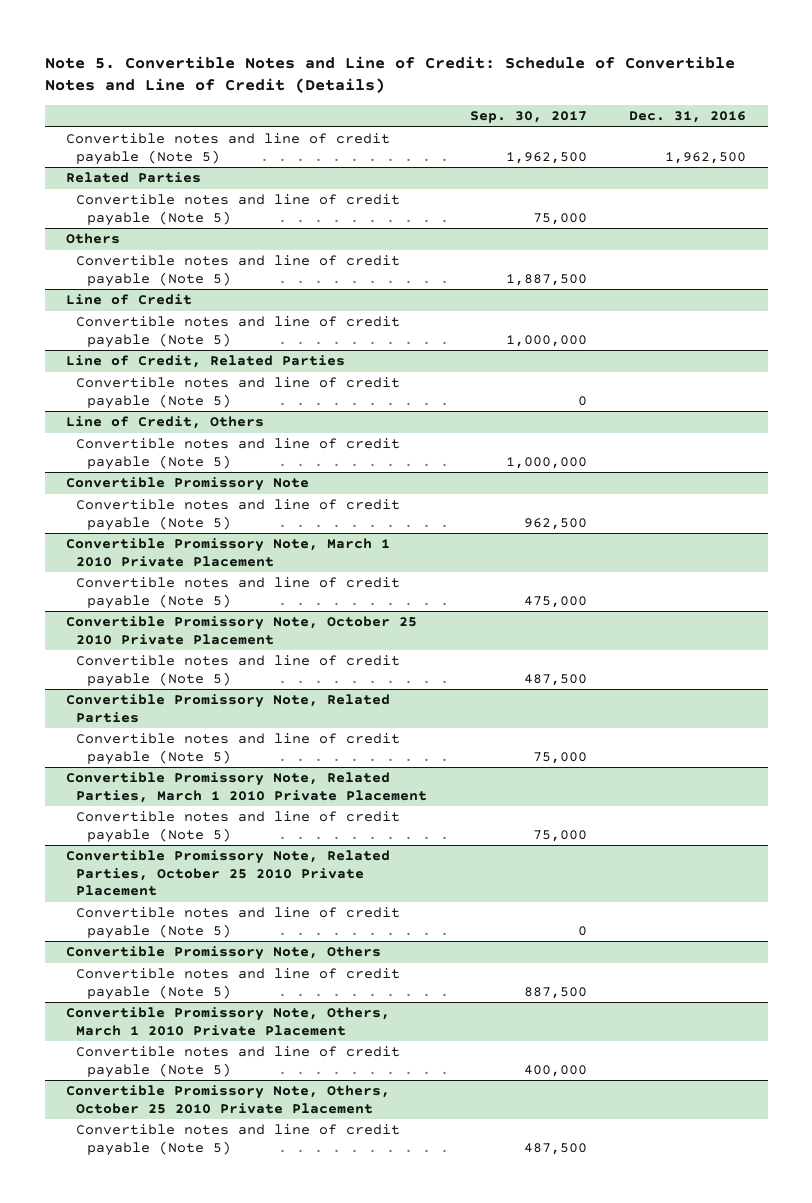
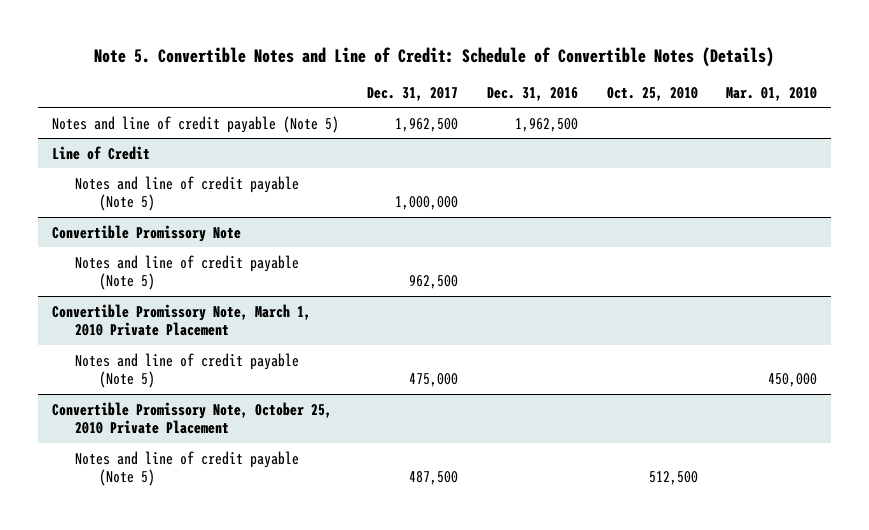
- Note 5. Convertible Notes and Line of Credit: Schedule of Convertible Notes and Line of Credit (Details)
+ Note 5. Convertible Notes and Line of Credit: Schedule of Convertible Notes (Details)
- | Sep. 30, 2017 | Dec. 31, 2016
+ | Dec. 31, 2017 | Dec. 31, 2016 | Oct. 25, 2010 | Mar. 01, 2010
- Convertible notes and line of credit payable (Note 5) | 1,962,500 | 1,962,500
- Related Parties
- Convertible notes and line of credit payable (Note 5) | 75,000 |
- Others
- Convertible notes and line of credit payable (Note 5) | 1,887,500 |
+ Notes and line of credit payable (Note 5) | 1,962,500 | 1,962,500 | |
@ Line of Credit
- Convertible notes and line of credit payable (Note 5) | 1,000,000 |
- Line of Credit, Related Parties
- Convertible notes and line of credit payable (Note 5) | 0 |
- Line of Credit, Others
- Convertible notes and line of credit payable (Note 5) | 1,000,000 |
@ Line of Credit
+ Notes and line of credit payable (Note 5) | 1,000,000 | | |
@ Convertible Promissory Note
- Convertible notes and line of credit payable (Note 5) | 962,500 |
- Convertible Promissory Note, March 1 2010 Private Placement
- Convertible notes and line of credit payable (Note 5) | 475,000 |
- Convertible Promissory Note, October 25 2010 Private Placement
- Convertible notes and line of credit payable (Note 5) | 487,500 |
- Convertible Promissory Note, Related Parties
- Convertible notes and line of credit payable (Note 5) | 75,000 |
- Convertible Promissory Note, Related Parties, March 1 2010 Private Placement
- Convertible notes and line of credit payable (Note 5) | 75,000 |
- Convertible Promissory Note, Related Parties, October 25 2010 Private Placement
- Convertible notes and line of credit payable (Note 5) | 0 |
- Convertible Promissory Note, Others
- Convertible notes and line of credit payable (Note 5) | 887,500 |
- Convertible Promissory Note, Others, March 1 2010 Private Placement
- Convertible notes and line of credit payable (Note 5) | 400,000 |
- Convertible Promissory Note, Others, October 25 2010 Private Placement
- Convertible notes and line of credit payable (Note 5) | 487,500 |
@ Convertible Promissory Note
+ Notes and line of credit payable (Note 5) | 962,500 | | |
+ Convertible Promissory Note, March 1, 2010 Private Placement
+ Notes and line of credit payable (Note 5) | 475,000 | | | 450,000
+ Convertible Promissory Note, October 25, 2010 Private Placement
+ Notes and line of credit payable (Note 5) | 487,500 | | 512,500 |

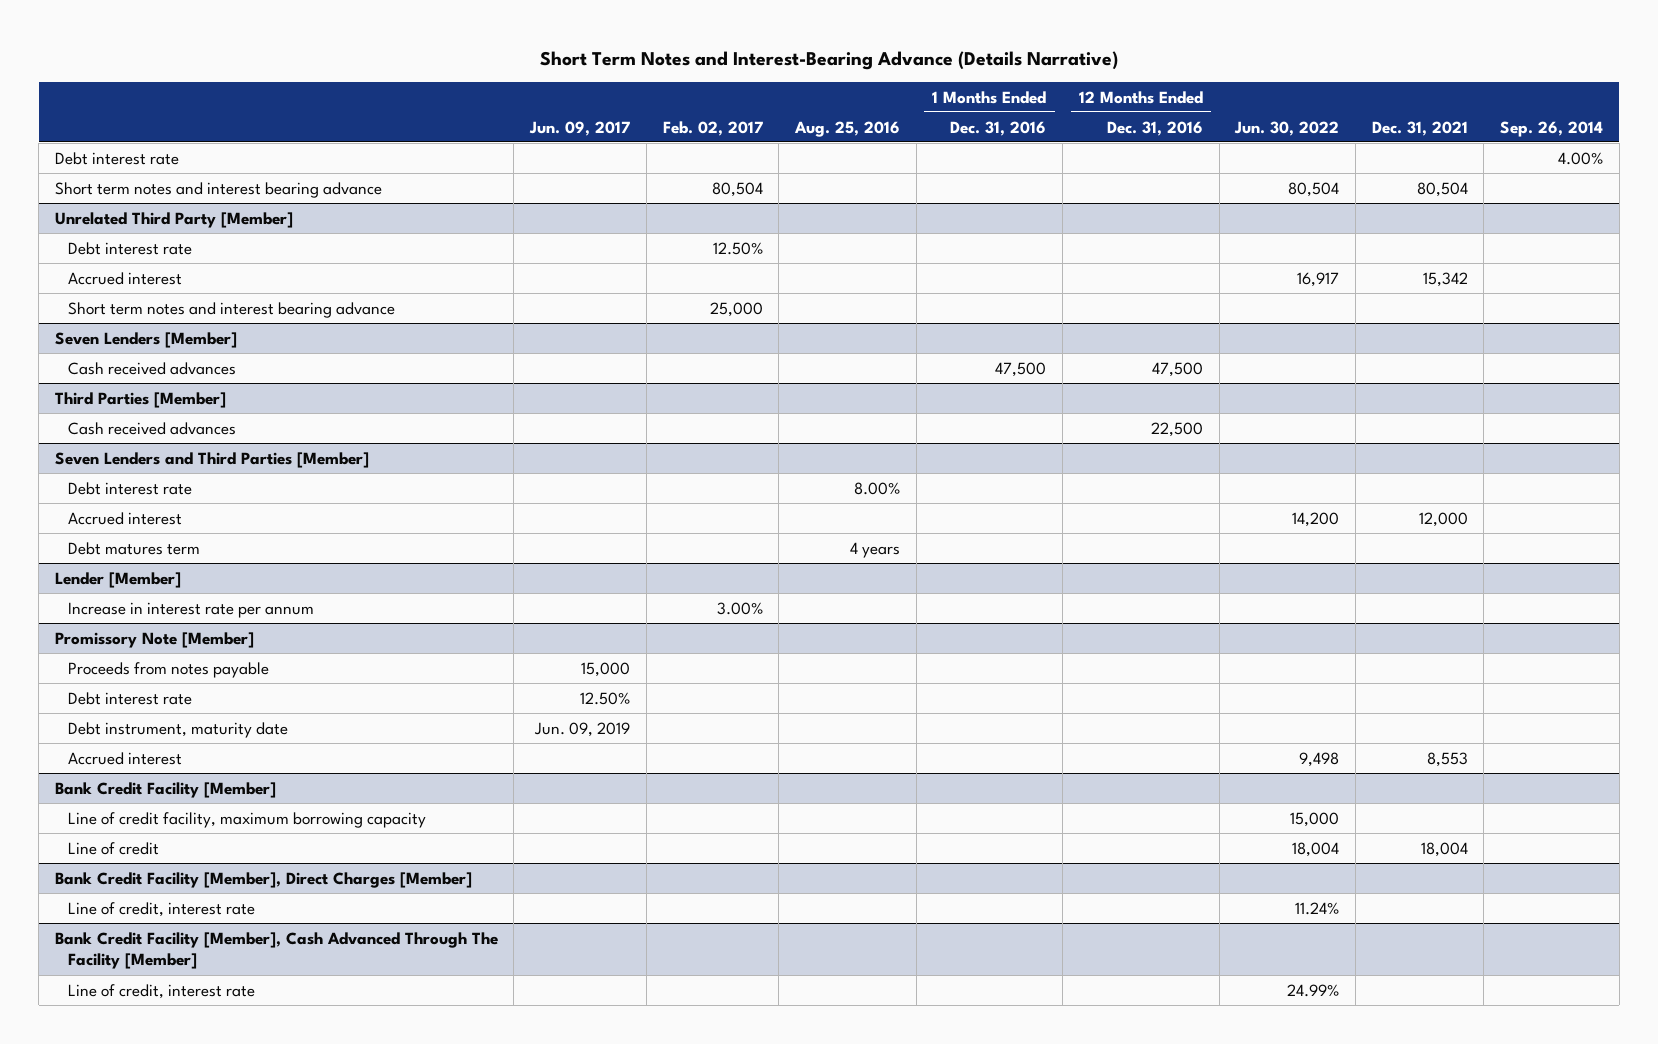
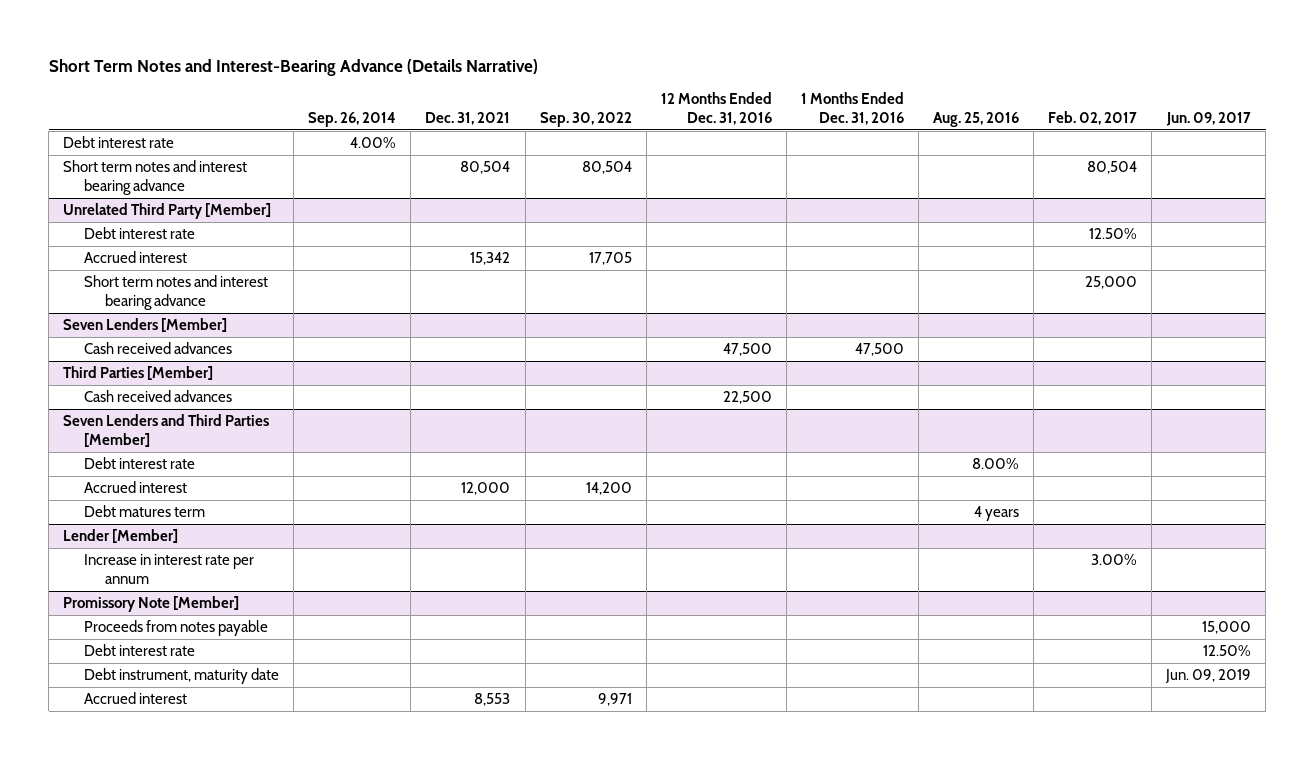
- | Jun. 09, 2017 | Feb. 02, 2017 | Aug. 25, 2016 | 1 Months Ended Dec. 31, 2016 | 12 Months Ended Dec. 31, 2016 | Jun. 30, 2022 | Dec. 31, 2021 | Sep. 26, 2014
+ | Sep. 26, 2014 | Dec. 31, 2021 | Sep. 30, 2022 | 12 Months Ended Dec. 31, 2016 | 1 Months Ended Dec. 31, 2016 | Aug. 25, 2016 | Feb. 02, 2017 | Jun. 09, 2017
- Bank Credit Facility [Member]
- Line of credit facility, maximum borrowing capacity | | | | | | 15,000 | |
- Line of credit | | | | | | 18,004 | 18,004 |
- Bank Credit Facility [Member], Direct Charges [Member]
- Line of credit, interest rate | | | | | | 11.24% | |
- Bank Credit Facility [Member], Cash Advanced Through The Facility [Member]
- Line of credit, interest rate | | | | | | 24.99% | |

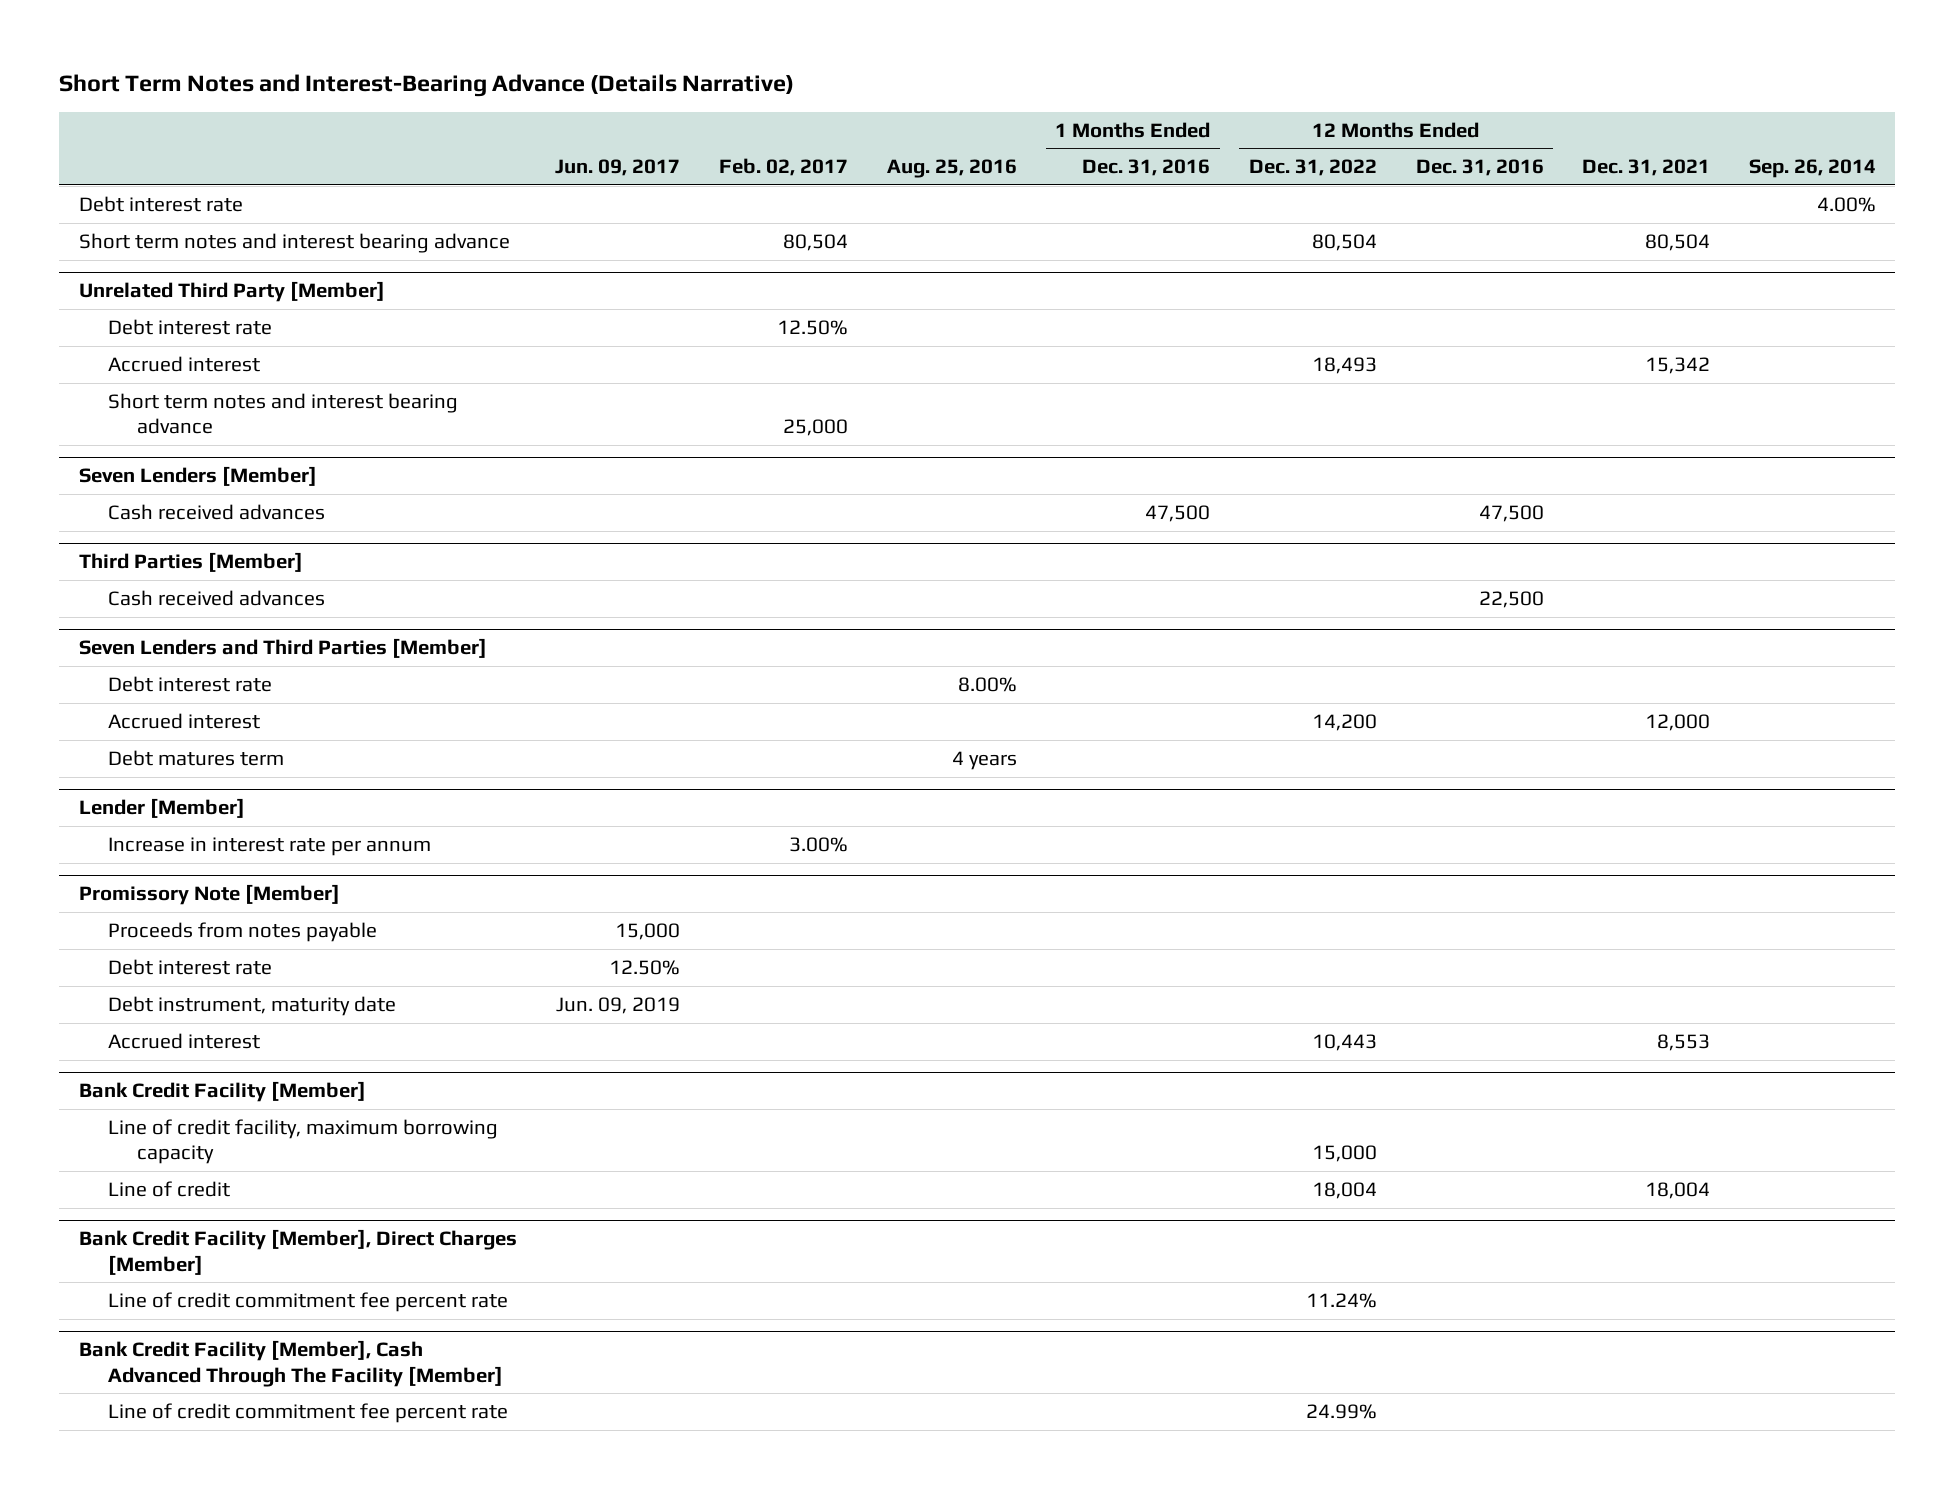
- | Sep. 26, 2014 | Dec. 31, 2021 | Sep. 30, 2022 | 12 Months Ended Dec. 31, 2016 | 1 Months Ended Dec. 31, 2016 | Aug. 25, 2016 | Feb. 02, 2017 | Jun. 09, 2017
+ | Jun. 09, 2017 | Feb. 02, 2017 | Aug. 25, 2016 | 1 Months Ended Dec. 31, 2016 | 12 Months Ended Dec. 31, 2022 | 12 Months Ended Dec. 31, 2016 | Dec. 31, 2021 | Sep. 26, 2014
+ Bank Credit Facility [Member]
+ Line of credit facility, maximum borrowing capacity | | | | | 15,000 | | |
+ Line of credit | | | | | 18,004 | | 18,004 |
+ Bank Credit Facility [Member], Direct Charges [Member]
+ Line of credit commitment fee percent rate | | | | | 11.24% | | |
+ Bank Credit Facility [Member], Cash Advanced Through The Facility [Member]
+ Line of credit commitment fee percent rate | | | | | 24.99% | | |

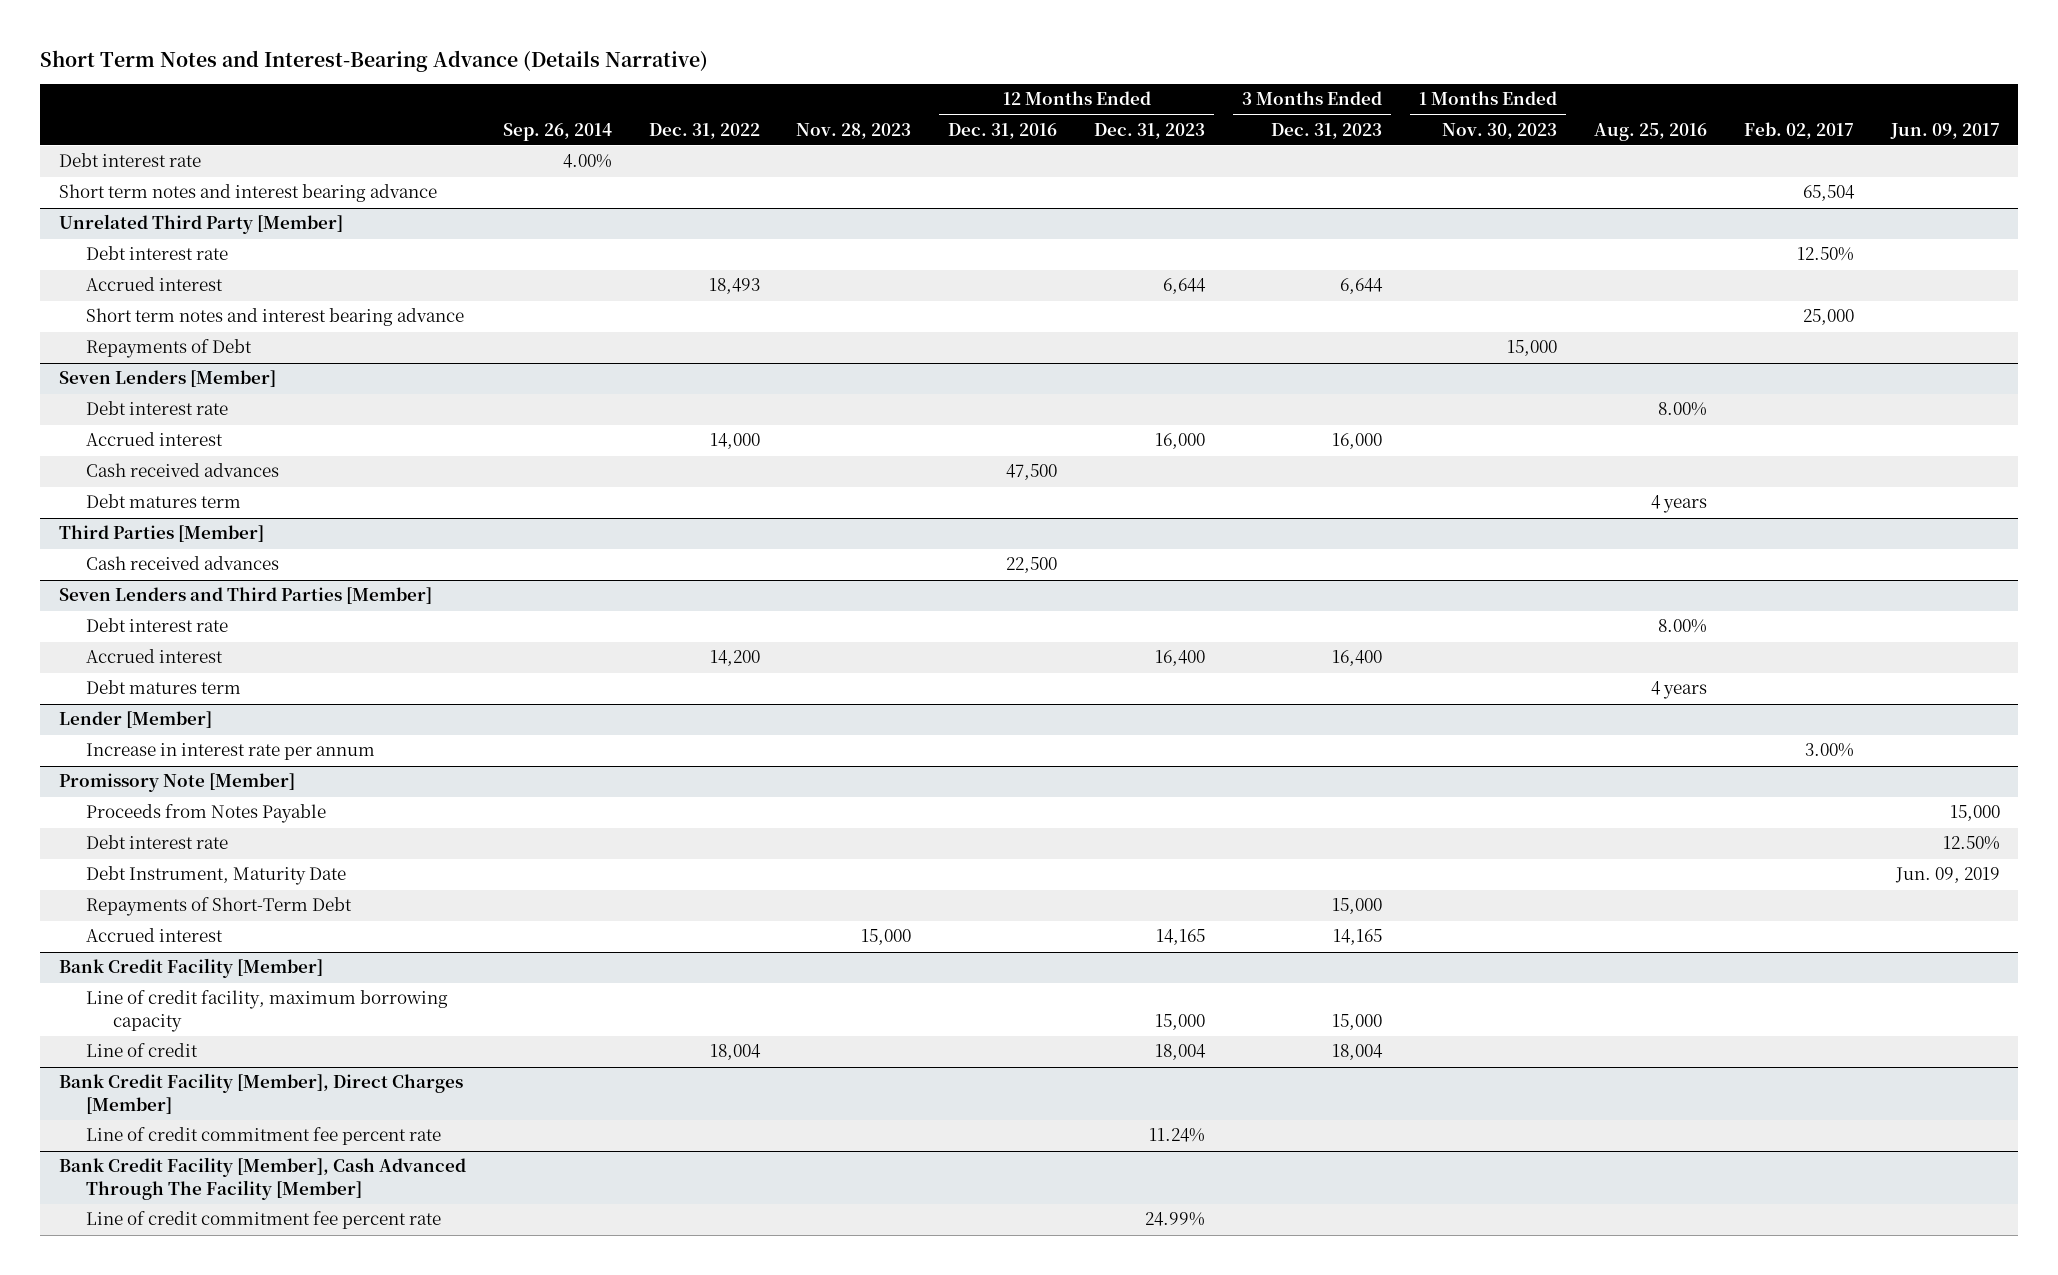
- | Jun. 09, 2017 | Feb. 02, 2017 | Aug. 25, 2016 | 1 Months Ended Dec. 31, 2016 | 12 Months Ended Dec. 31, 2022 | 12 Months Ended Dec. 31, 2016 | Dec. 31, 2021 | Sep. 26, 2014
+ | Sep. 26, 2014 | Dec. 31, 2022 | Nov. 28, 2023 | 12 Months Ended Dec. 31, 2016 | 12 Months Ended Dec. 31, 2023 | 3 Months Ended Dec. 31, 2023 | 1 Months Ended Nov. 30, 2023 | Aug. 25, 2016 | Feb. 02, 2017 | Jun. 09, 2017
- Short term notes and interest bearing advance | | 80,504 | | | 80,504 | | 80,504 |
+ Short term notes and interest bearing advance | | | | | | | | | 65,504 |
@ Unrelated Third Party [Member]
+ Repayments of Debt | | | | | | | 15,000 | | |
@ Seven Lenders [Member]
+ Debt interest rate | | | | | | | | 8.00% | |
+ Accrued interest | | 14,000 | | | 16,000 | 16,000 | | | |
+ Debt matures term | | | | | | | | 4 years | |
@ Promissory Note [Member]
- Proceeds from notes payable | 15,000 | | | | | | |
+ Proceeds from Notes Payable | | | | | | | | | | 15,000
- Debt instrument, maturity date | Jun. 09, 2019 | | | | | | |
+ Debt Instrument, Maturity Date | | | | | | | | | | Jun. 09, 2019
+ Repayments of Short-Term Debt | | | | | | 15,000 | | | |

